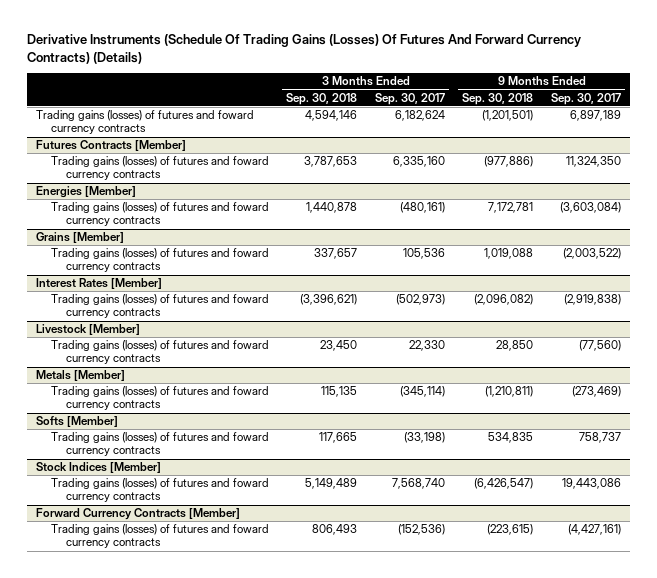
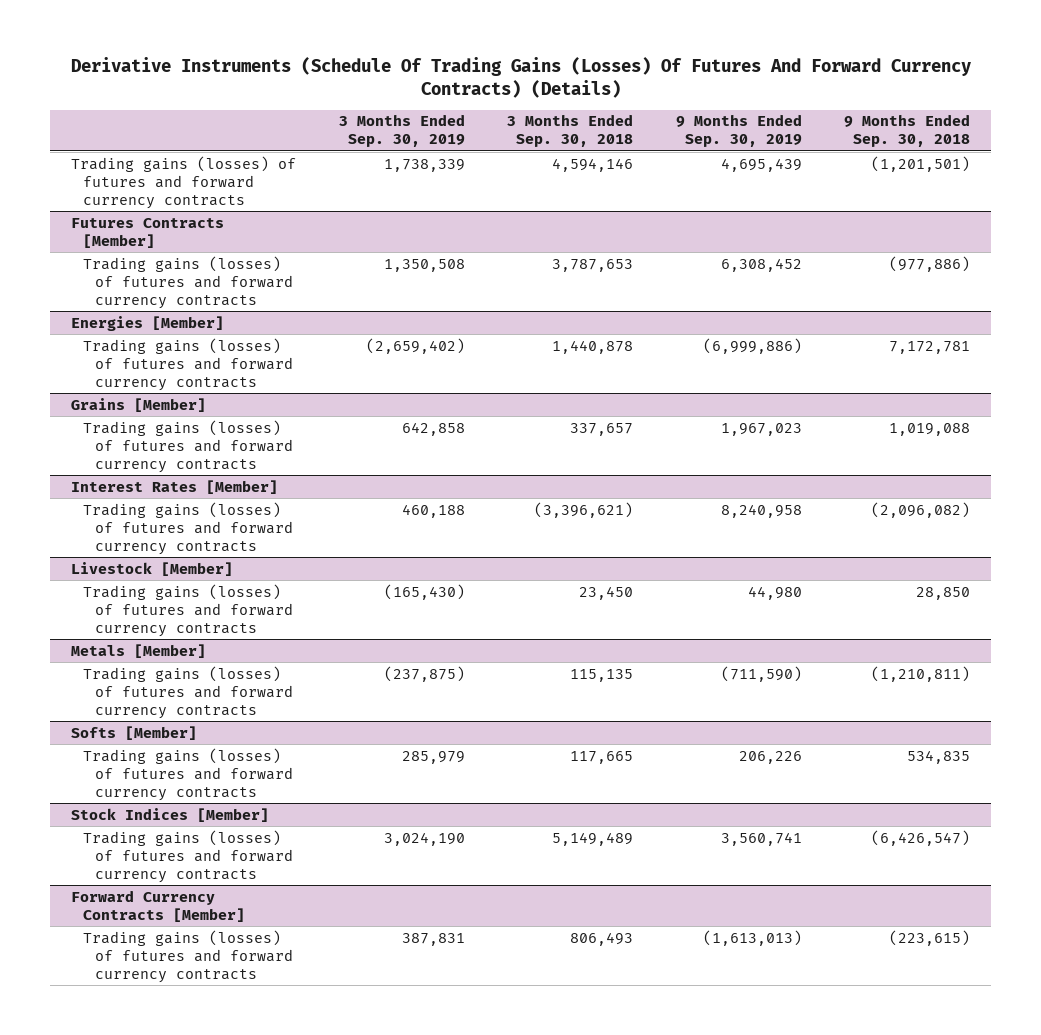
- | 3 Months Ended Sep. 30, 2018 | 3 Months Ended Sep. 30, 2017 | 9 Months Ended Sep. 30, 2018 | 9 Months Ended Sep. 30, 2017
+ | 3 Months Ended Sep. 30, 2019 | 3 Months Ended Sep. 30, 2018 | 9 Months Ended Sep. 30, 2019 | 9 Months Ended Sep. 30, 2018
- Trading gains (losses) of futures and foward currency contracts | 4,594,146 | 6,182,624 | (1,201,501) | 6,897,189
+ Trading gains (losses) of futures and forward currency contracts | 1,738,339 | 4,594,146 | 4,695,439 | (1,201,501)
@ Futures Contracts [Member]
- Trading gains (losses) of futures and foward currency contracts | 3,787,653 | 6,335,160 | (977,886) | 11,324,350
+ Trading gains (losses) of futures and forward currency contracts | 1,350,508 | 3,787,653 | 6,308,452 | (977,886)
@ Energies [Member]
- Trading gains (losses) of futures and foward currency contracts | 1,440,878 | (480,161) | 7,172,781 | (3,603,084)
+ Trading gains (losses) of futures and forward currency contracts | (2,659,402) | 1,440,878 | (6,999,886) | 7,172,781
@ Grains [Member]
- Trading gains (losses) of futures and foward currency contracts | 337,657 | 105,536 | 1,019,088 | (2,003,522)
+ Trading gains (losses) of futures and forward currency contracts | 642,858 | 337,657 | 1,967,023 | 1,019,088
@ Interest Rates [Member]
- Trading gains (losses) of futures and foward currency contracts | (3,396,621) | (502,973) | (2,096,082) | (2,919,838)
+ Trading gains (losses) of futures and forward currency contracts | 460,188 | (3,396,621) | 8,240,958 | (2,096,082)
@ Livestock [Member]
- Trading gains (losses) of futures and foward currency contracts | 23,450 | 22,330 | 28,850 | (77,560)
+ Trading gains (losses) of futures and forward currency contracts | (165,430) | 23,450 | 44,980 | 28,850
@ Metals [Member]
- Trading gains (losses) of futures and foward currency contracts | 115,135 | (345,114) | (1,210,811) | (273,469)
+ Trading gains (losses) of futures and forward currency contracts | (237,875) | 115,135 | (711,590) | (1,210,811)
@ Softs [Member]
- Trading gains (losses) of futures and foward currency contracts | 117,665 | (33,198) | 534,835 | 758,737
+ Trading gains (losses) of futures and forward currency contracts | 285,979 | 117,665 | 206,226 | 534,835
@ Stock Indices [Member]
- Trading gains (losses) of futures and foward currency contracts | 5,149,489 | 7,568,740 | (6,426,547) | 19,443,086
+ Trading gains (losses) of futures and forward currency contracts | 3,024,190 | 5,149,489 | 3,560,741 | (6,426,547)
@ Forward Currency Contracts [Member]
- Trading gains (losses) of futures and foward currency contracts | 806,493 | (152,536) | (223,615) | (4,427,161)
+ Trading gains (losses) of futures and forward currency contracts | 387,831 | 806,493 | (1,613,013) | (223,615)

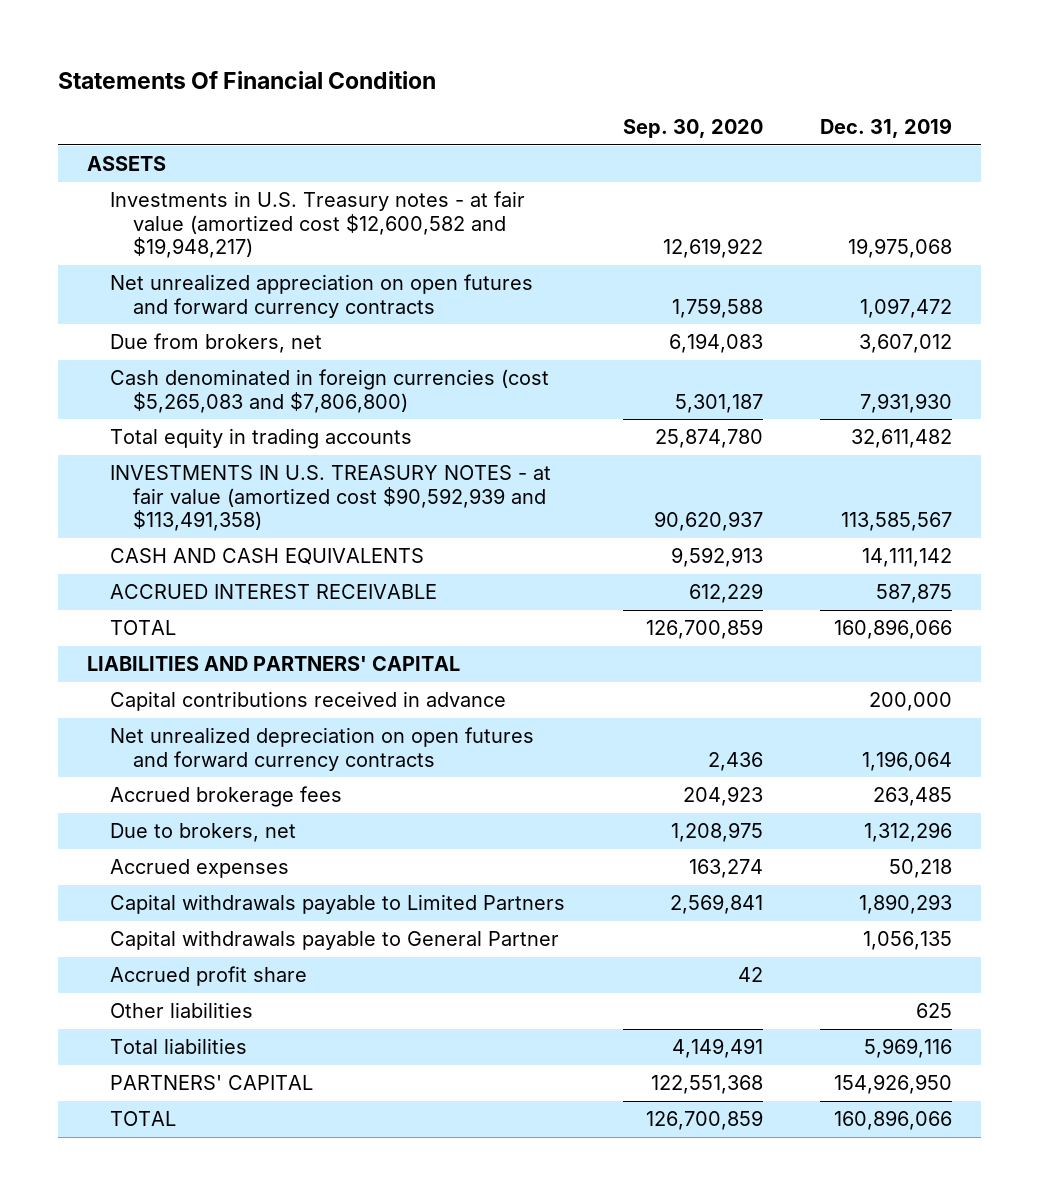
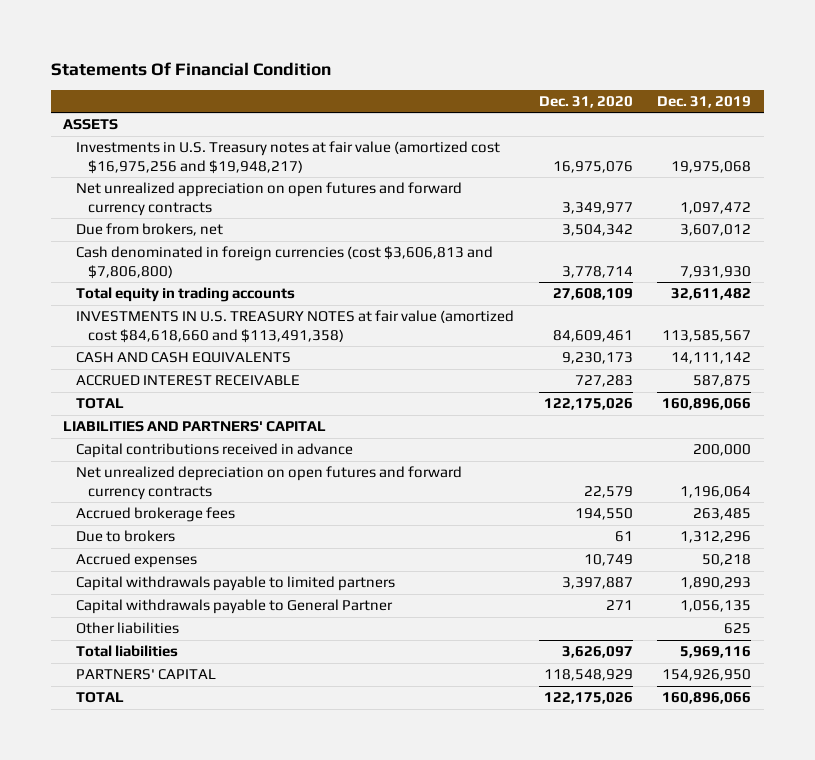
- | Sep. 30, 2020 | Dec. 31, 2019
+ | Dec. 31, 2020 | Dec. 31, 2019
- Investments in U.S. Treasury notes - at fair value (amortized cost $12,600,582 and $19,948,217) | 12,619,922 | 19,975,068
+ Investments in U.S. Treasury notes at fair value (amortized cost $16,975,256 and $19,948,217) | 16,975,076 | 19,975,068
- Cash denominated in foreign currencies (cost $5,265,083 and $7,806,800) | 5,301,187 | 7,931,930
+ Cash denominated in foreign currencies (cost $3,606,813 and $7,806,800) | 3,778,714 | 7,931,930
- INVESTMENTS IN U.S. TREASURY NOTES - at fair value (amortized cost $90,592,939 and $113,491,358) | 90,620,937 | 113,585,567
+ INVESTMENTS IN U.S. TREASURY NOTES at fair value (amortized cost $84,618,660 and $113,491,358) | 84,609,461 | 113,585,567
- Due to brokers, net | 1,208,975 | 1,312,296
+ Due to brokers | 61 | 1,312,296
- Capital withdrawals payable to Limited Partners | 2,569,841 | 1,890,293
+ Capital withdrawals payable to limited partners | 3,397,887 | 1,890,293
- Accrued profit share | 42 |

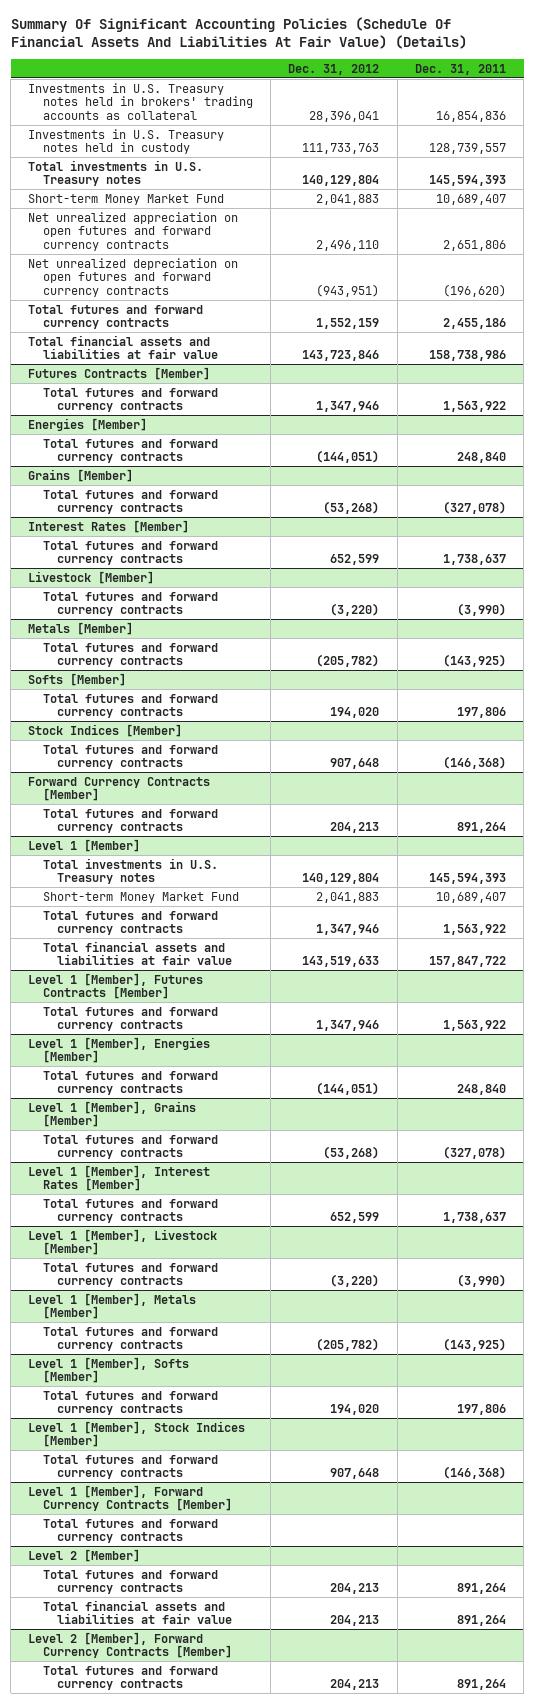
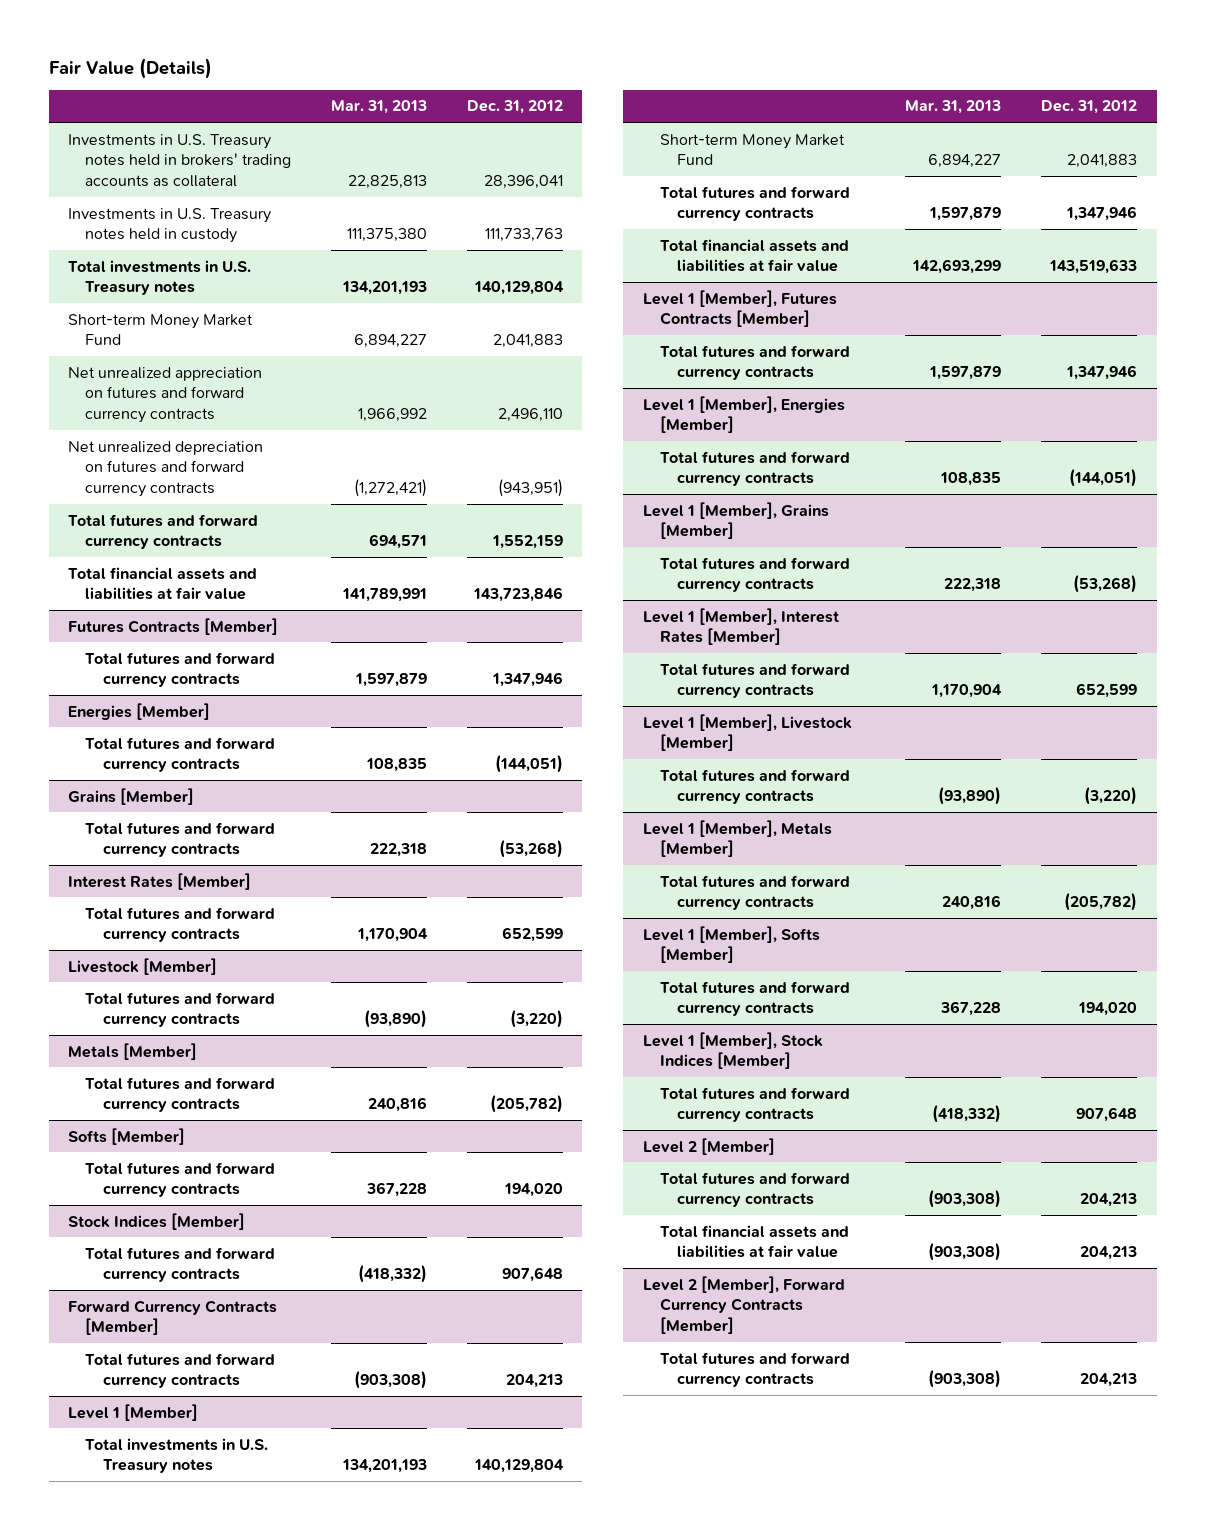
- Summary Of Significant Accounting Policies (Schedule Of Financial Assets And Liabilities At Fair Value) (Details)
+ Fair Value (Details)
- | Dec. 31, 2012 | Dec. 31, 2011
+ | Mar. 31, 2013 | Dec. 31, 2012
- Net unrealized appreciation on open futures and forward currency contracts | 2,496,110 | 2,651,806
- Net unrealized depreciation on open futures and forward currency contracts | (943,951) | (196,620)
+ Net unrealized appreciation on futures and forward currency contracts | 1,966,992 | 2,496,110
+ Net unrealized depreciation on futures and forward currency contracts | (1,272,421) | (943,951)
- Level 1 [Member], Forward Currency Contracts [Member]
- Total futures and forward currency contracts

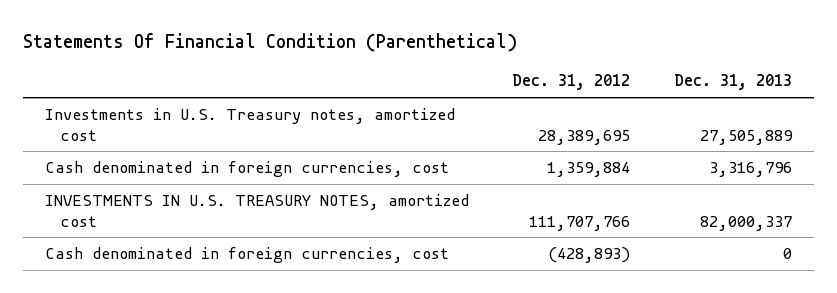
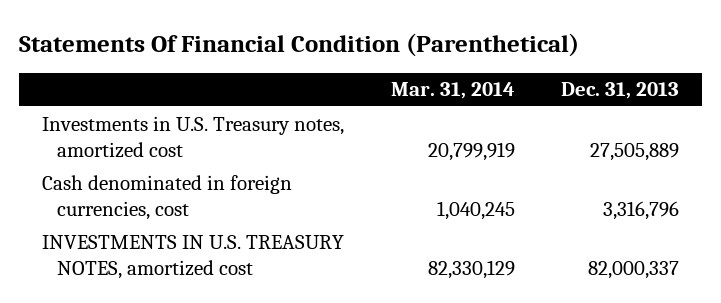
- | Dec. 31, 2012 | Dec. 31, 2013
+ | Mar. 31, 2014 | Dec. 31, 2013
- Cash denominated in foreign currencies, cost | (428,893) | 0

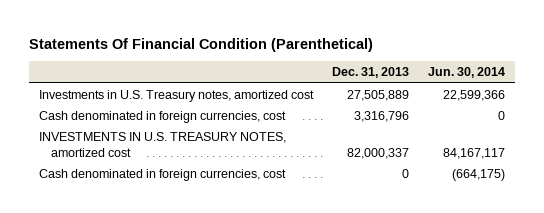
- | Mar. 31, 2014 | Dec. 31, 2013
+ | Dec. 31, 2013 | Jun. 30, 2014
+ Cash denominated in foreign currencies, cost | 0 | (664,175)

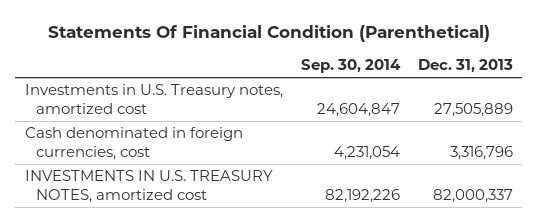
- | Dec. 31, 2013 | Jun. 30, 2014
+ | Sep. 30, 2014 | Dec. 31, 2013
- Cash denominated in foreign currencies, cost | 0 | (664,175)

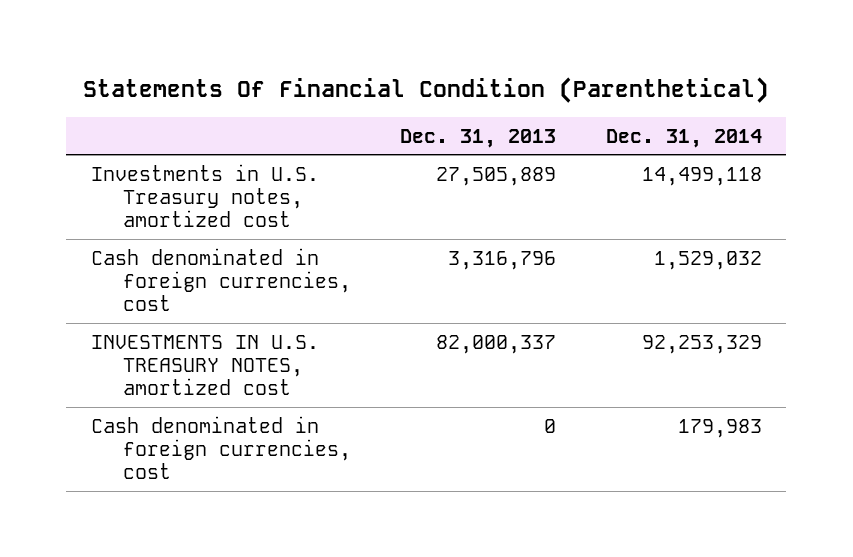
- | Sep. 30, 2014 | Dec. 31, 2013
+ | Dec. 31, 2013 | Dec. 31, 2014
+ Cash denominated in foreign currencies, cost | 0 | 179,983

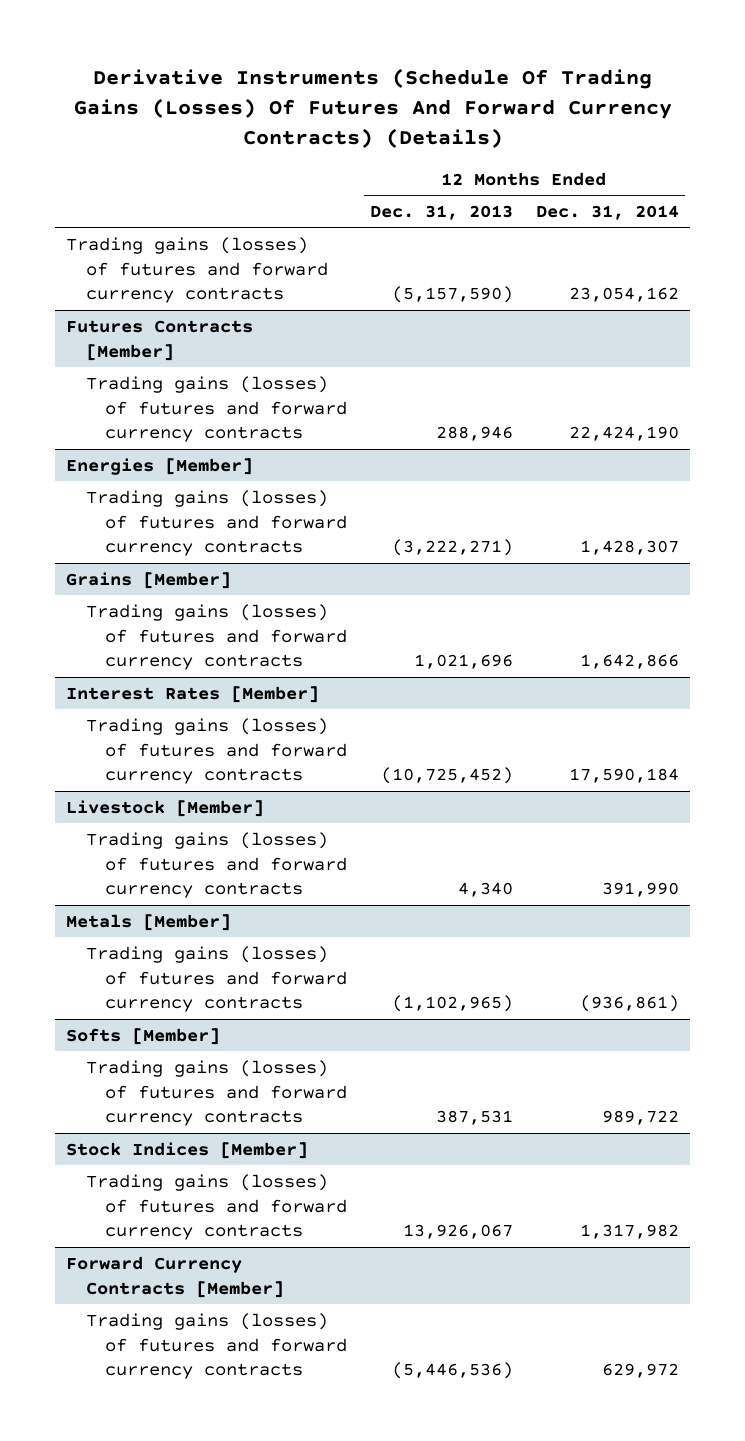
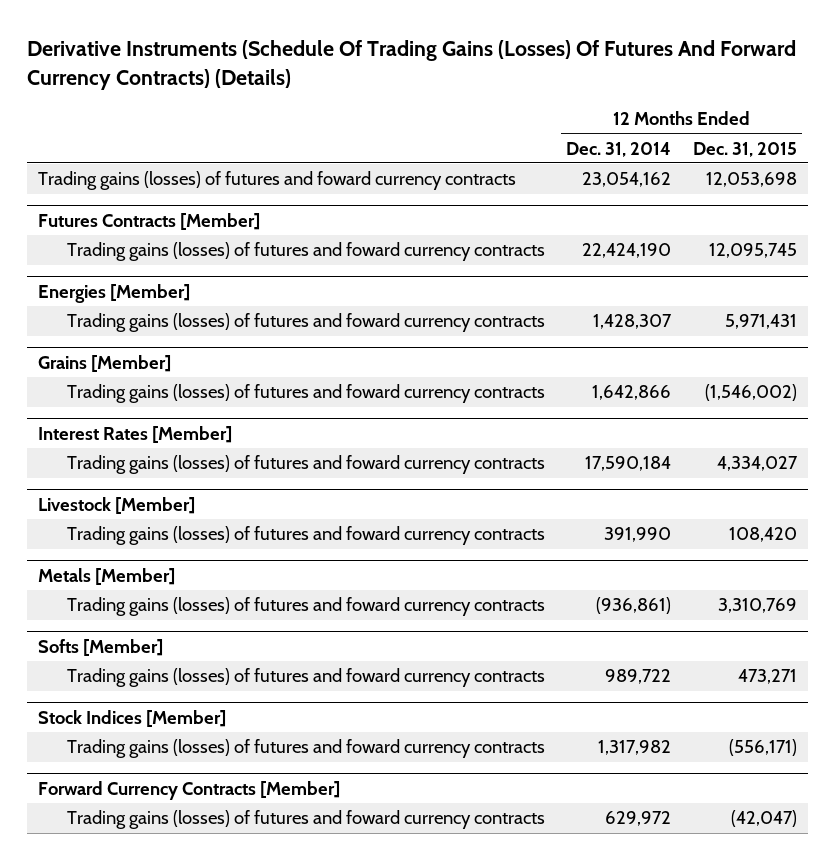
- | 12 Months Ended Dec. 31, 2013 | 12 Months Ended Dec. 31, 2014
+ | 12 Months Ended Dec. 31, 2014 | 12 Months Ended Dec. 31, 2015
- Trading gains (losses) of futures and forward currency contracts | (5,157,590) | 23,054,162
+ Trading gains (losses) of futures and foward currency contracts | 23,054,162 | 12,053,698
@ Futures Contracts [Member]
- Trading gains (losses) of futures and forward currency contracts | 288,946 | 22,424,190
+ Trading gains (losses) of futures and foward currency contracts | 22,424,190 | 12,095,745
@ Energies [Member]
- Trading gains (losses) of futures and forward currency contracts | (3,222,271) | 1,428,307
+ Trading gains (losses) of futures and foward currency contracts | 1,428,307 | 5,971,431
@ Grains [Member]
- Trading gains (losses) of futures and forward currency contracts | 1,021,696 | 1,642,866
+ Trading gains (losses) of futures and foward currency contracts | 1,642,866 | (1,546,002)
@ Interest Rates [Member]
- Trading gains (losses) of futures and forward currency contracts | (10,725,452) | 17,590,184
+ Trading gains (losses) of futures and foward currency contracts | 17,590,184 | 4,334,027
@ Livestock [Member]
- Trading gains (losses) of futures and forward currency contracts | 4,340 | 391,990
+ Trading gains (losses) of futures and foward currency contracts | 391,990 | 108,420
@ Metals [Member]
- Trading gains (losses) of futures and forward currency contracts | (1,102,965) | (936,861)
+ Trading gains (losses) of futures and foward currency contracts | (936,861) | 3,310,769
@ Softs [Member]
- Trading gains (losses) of futures and forward currency contracts | 387,531 | 989,722
+ Trading gains (losses) of futures and foward currency contracts | 989,722 | 473,271
@ Stock Indices [Member]
- Trading gains (losses) of futures and forward currency contracts | 13,926,067 | 1,317,982
+ Trading gains (losses) of futures and foward currency contracts | 1,317,982 | (556,171)
@ Forward Currency Contracts [Member]
- Trading gains (losses) of futures and forward currency contracts | (5,446,536) | 629,972
+ Trading gains (losses) of futures and foward currency contracts | 629,972 | (42,047)

